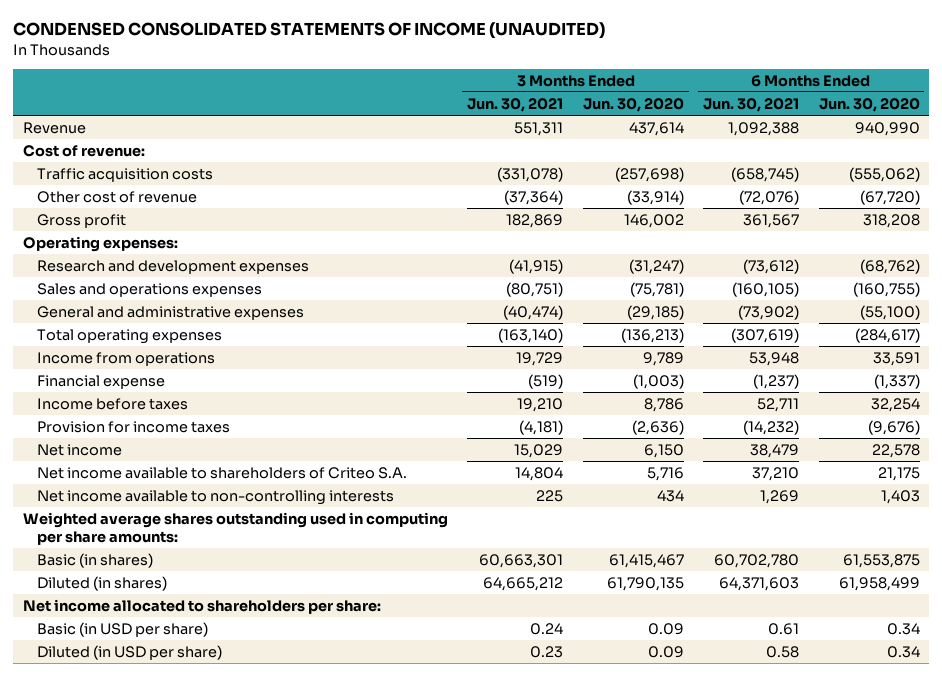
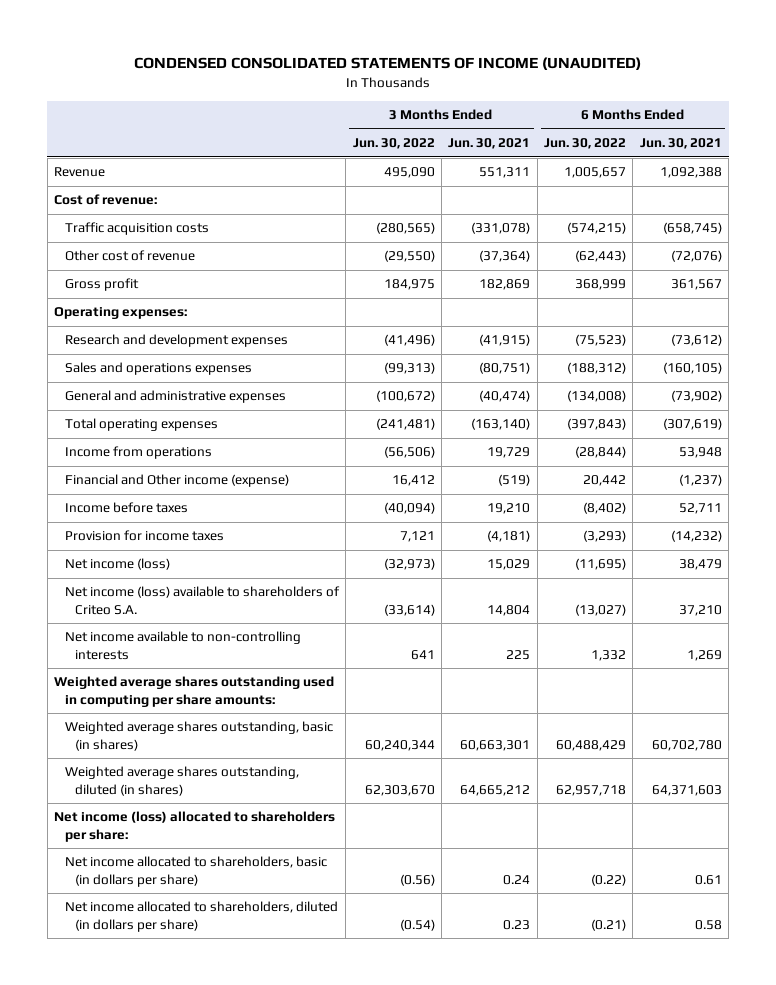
- | 3 Months Ended Jun. 30, 2021 | 3 Months Ended Jun. 30, 2020 | 6 Months Ended Jun. 30, 2021 | 6 Months Ended Jun. 30, 2020
+ | 3 Months Ended Jun. 30, 2022 | 3 Months Ended Jun. 30, 2021 | 6 Months Ended Jun. 30, 2022 | 6 Months Ended Jun. 30, 2021
- Financial expense | (519) | (1,003) | (1,237) | (1,337)
+ Financial and Other income (expense) | 16,412 | (519) | 20,442 | (1,237)
- Net income | 15,029 | 6,150 | 38,479 | 22,578
- Net income available to shareholders of Criteo S.A. | 14,804 | 5,716 | 37,210 | 21,175
+ Net income (loss) | (32,973) | 15,029 | (11,695) | 38,479
+ Net income (loss) available to shareholders of Criteo S.A. | (33,614) | 14,804 | (13,027) | 37,210
- Basic (in shares) | 60,663,301 | 61,415,467 | 60,702,780 | 61,553,875
- Diluted (in shares) | 64,665,212 | 61,790,135 | 64,371,603 | 61,958,499
- Net income allocated to shareholders per share:
- Basic (in USD per share) | 0.24 | 0.09 | 0.61 | 0.34
- Diluted (in USD per share) | 0.23 | 0.09 | 0.58 | 0.34
+ Weighted average shares outstanding, basic (in shares) | 60,240,344 | 60,663,301 | 60,488,429 | 60,702,780
+ Weighted average shares outstanding, diluted (in shares) | 62,303,670 | 64,665,212 | 62,957,718 | 64,371,603
+ Net income (loss) allocated to shareholders per share:
+ Net income allocated to shareholders, basic (in dollars per share) | (0.56) | 0.24 | (0.22) | 0.61
+ Net income allocated to shareholders, diluted (in dollars per share) | (0.54) | 0.23 | (0.21) | 0.58

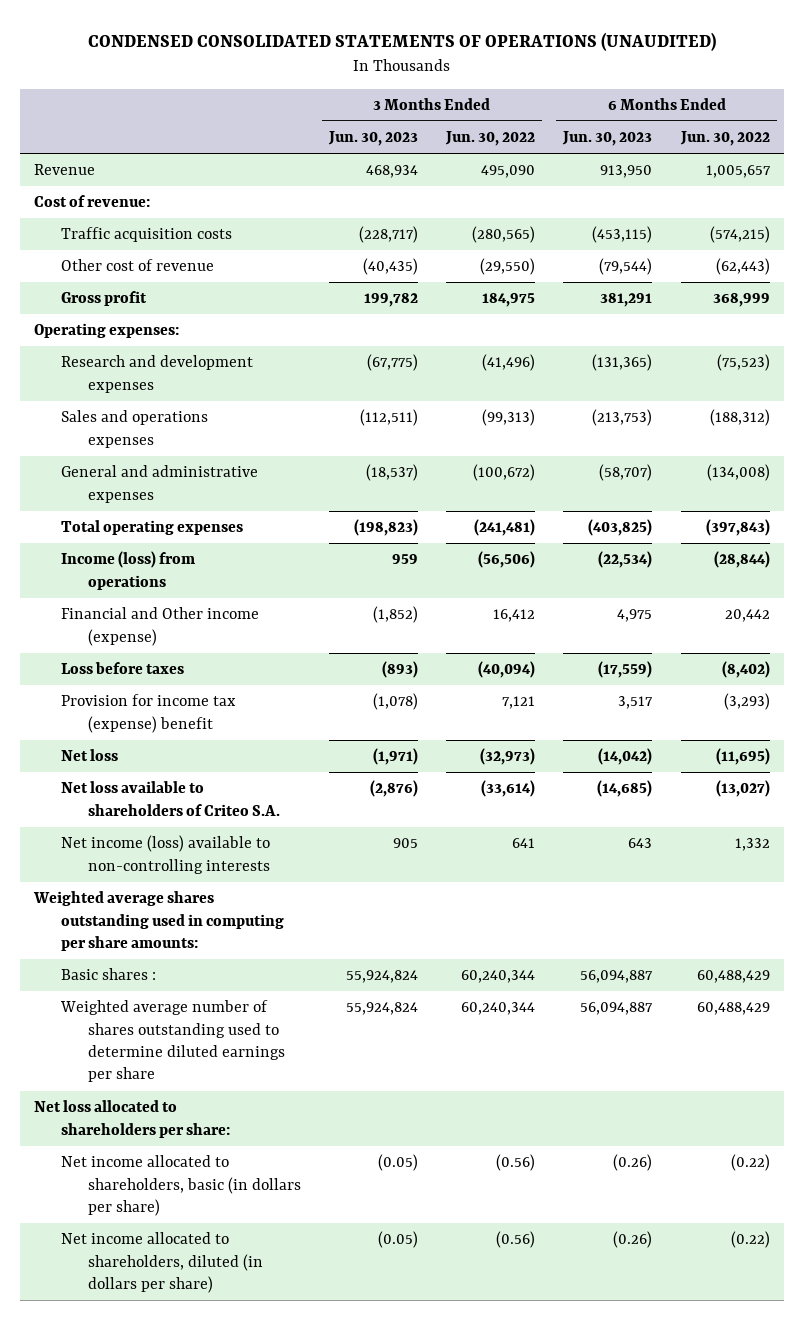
- CONDENSED CONSOLIDATED STATEMENTS OF INCOME (UNAUDITED)
+ CONDENSED CONSOLIDATED STATEMENTS OF OPERATIONS (UNAUDITED)
- | 3 Months Ended Jun. 30, 2022 | 3 Months Ended Jun. 30, 2021 | 6 Months Ended Jun. 30, 2022 | 6 Months Ended Jun. 30, 2021
+ | 3 Months Ended Jun. 30, 2023 | 3 Months Ended Jun. 30, 2022 | 6 Months Ended Jun. 30, 2023 | 6 Months Ended Jun. 30, 2022
- Income from operations | (56,506) | 19,729 | (28,844) | 53,948
+ Income (loss) from operations | 959 | (56,506) | (22,534) | (28,844)
- Income before taxes | (40,094) | 19,210 | (8,402) | 52,711
- Provision for income taxes | 7,121 | (4,181) | (3,293) | (14,232)
- Net income (loss) | (32,973) | 15,029 | (11,695) | 38,479
- Net income (loss) available to shareholders of Criteo S.A. | (33,614) | 14,804 | (13,027) | 37,210
- Net income available to non-controlling interests | 641 | 225 | 1,332 | 1,269
+ Loss before taxes | (893) | (40,094) | (17,559) | (8,402)
+ Provision for income tax (expense) benefit | (1,078) | 7,121 | 3,517 | (3,293)
+ Net loss | (1,971) | (32,973) | (14,042) | (11,695)
+ Net loss available to shareholders of Criteo S.A. | (2,876) | (33,614) | (14,685) | (13,027)
+ Net income (loss) available to non-controlling interests | 905 | 641 | 643 | 1,332
- Weighted average shares outstanding, basic (in shares) | 60,240,344 | 60,663,301 | 60,488,429 | 60,702,780
- Weighted average shares outstanding, diluted (in shares) | 62,303,670 | 64,665,212 | 62,957,718 | 64,371,603
- Net income (loss) allocated to shareholders per share:
+ Basic shares : | 55,924,824 | 60,240,344 | 56,094,887 | 60,488,429
+ Weighted average number of shares outstanding used to determine diluted earnings per share | 55,924,824 | 60,240,344 | 56,094,887 | 60,488,429
+ Net loss allocated to shareholders per share:
- Net income allocated to shareholders, diluted (in dollars per share) | (0.54) | 0.23 | (0.21) | 0.58
+ Net income allocated to shareholders, diluted (in dollars per share) | (0.05) | (0.56) | (0.26) | (0.22)

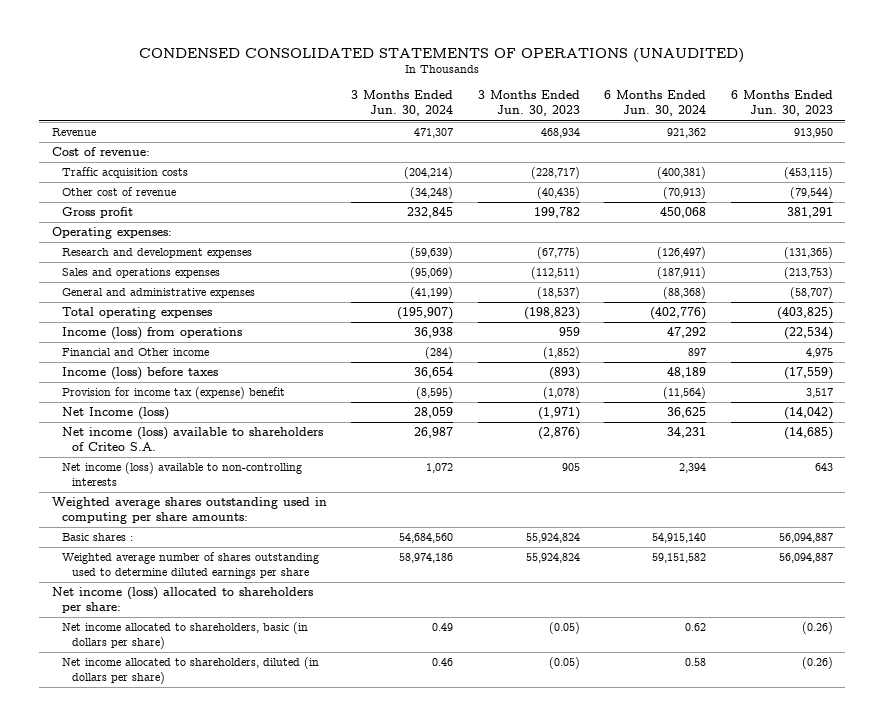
- | 3 Months Ended Jun. 30, 2023 | 3 Months Ended Jun. 30, 2022 | 6 Months Ended Jun. 30, 2023 | 6 Months Ended Jun. 30, 2022
+ | 3 Months Ended Jun. 30, 2024 | 3 Months Ended Jun. 30, 2023 | 6 Months Ended Jun. 30, 2024 | 6 Months Ended Jun. 30, 2023
- Financial and Other income (expense) | (1,852) | 16,412 | 4,975 | 20,442
- Loss before taxes | (893) | (40,094) | (17,559) | (8,402)
+ Financial and Other income | (284) | (1,852) | 897 | 4,975
+ Income (loss) before taxes | 36,654 | (893) | 48,189 | (17,559)
- Net loss | (1,971) | (32,973) | (14,042) | (11,695)
- Net loss available to shareholders of Criteo S.A. | (2,876) | (33,614) | (14,685) | (13,027)
+ Net Income (loss) | 28,059 | (1,971) | 36,625 | (14,042)
+ Net income (loss) available to shareholders of Criteo S.A. | 26,987 | (2,876) | 34,231 | (14,685)
- Net loss allocated to shareholders per share:
+ Net income (loss) allocated to shareholders per share:

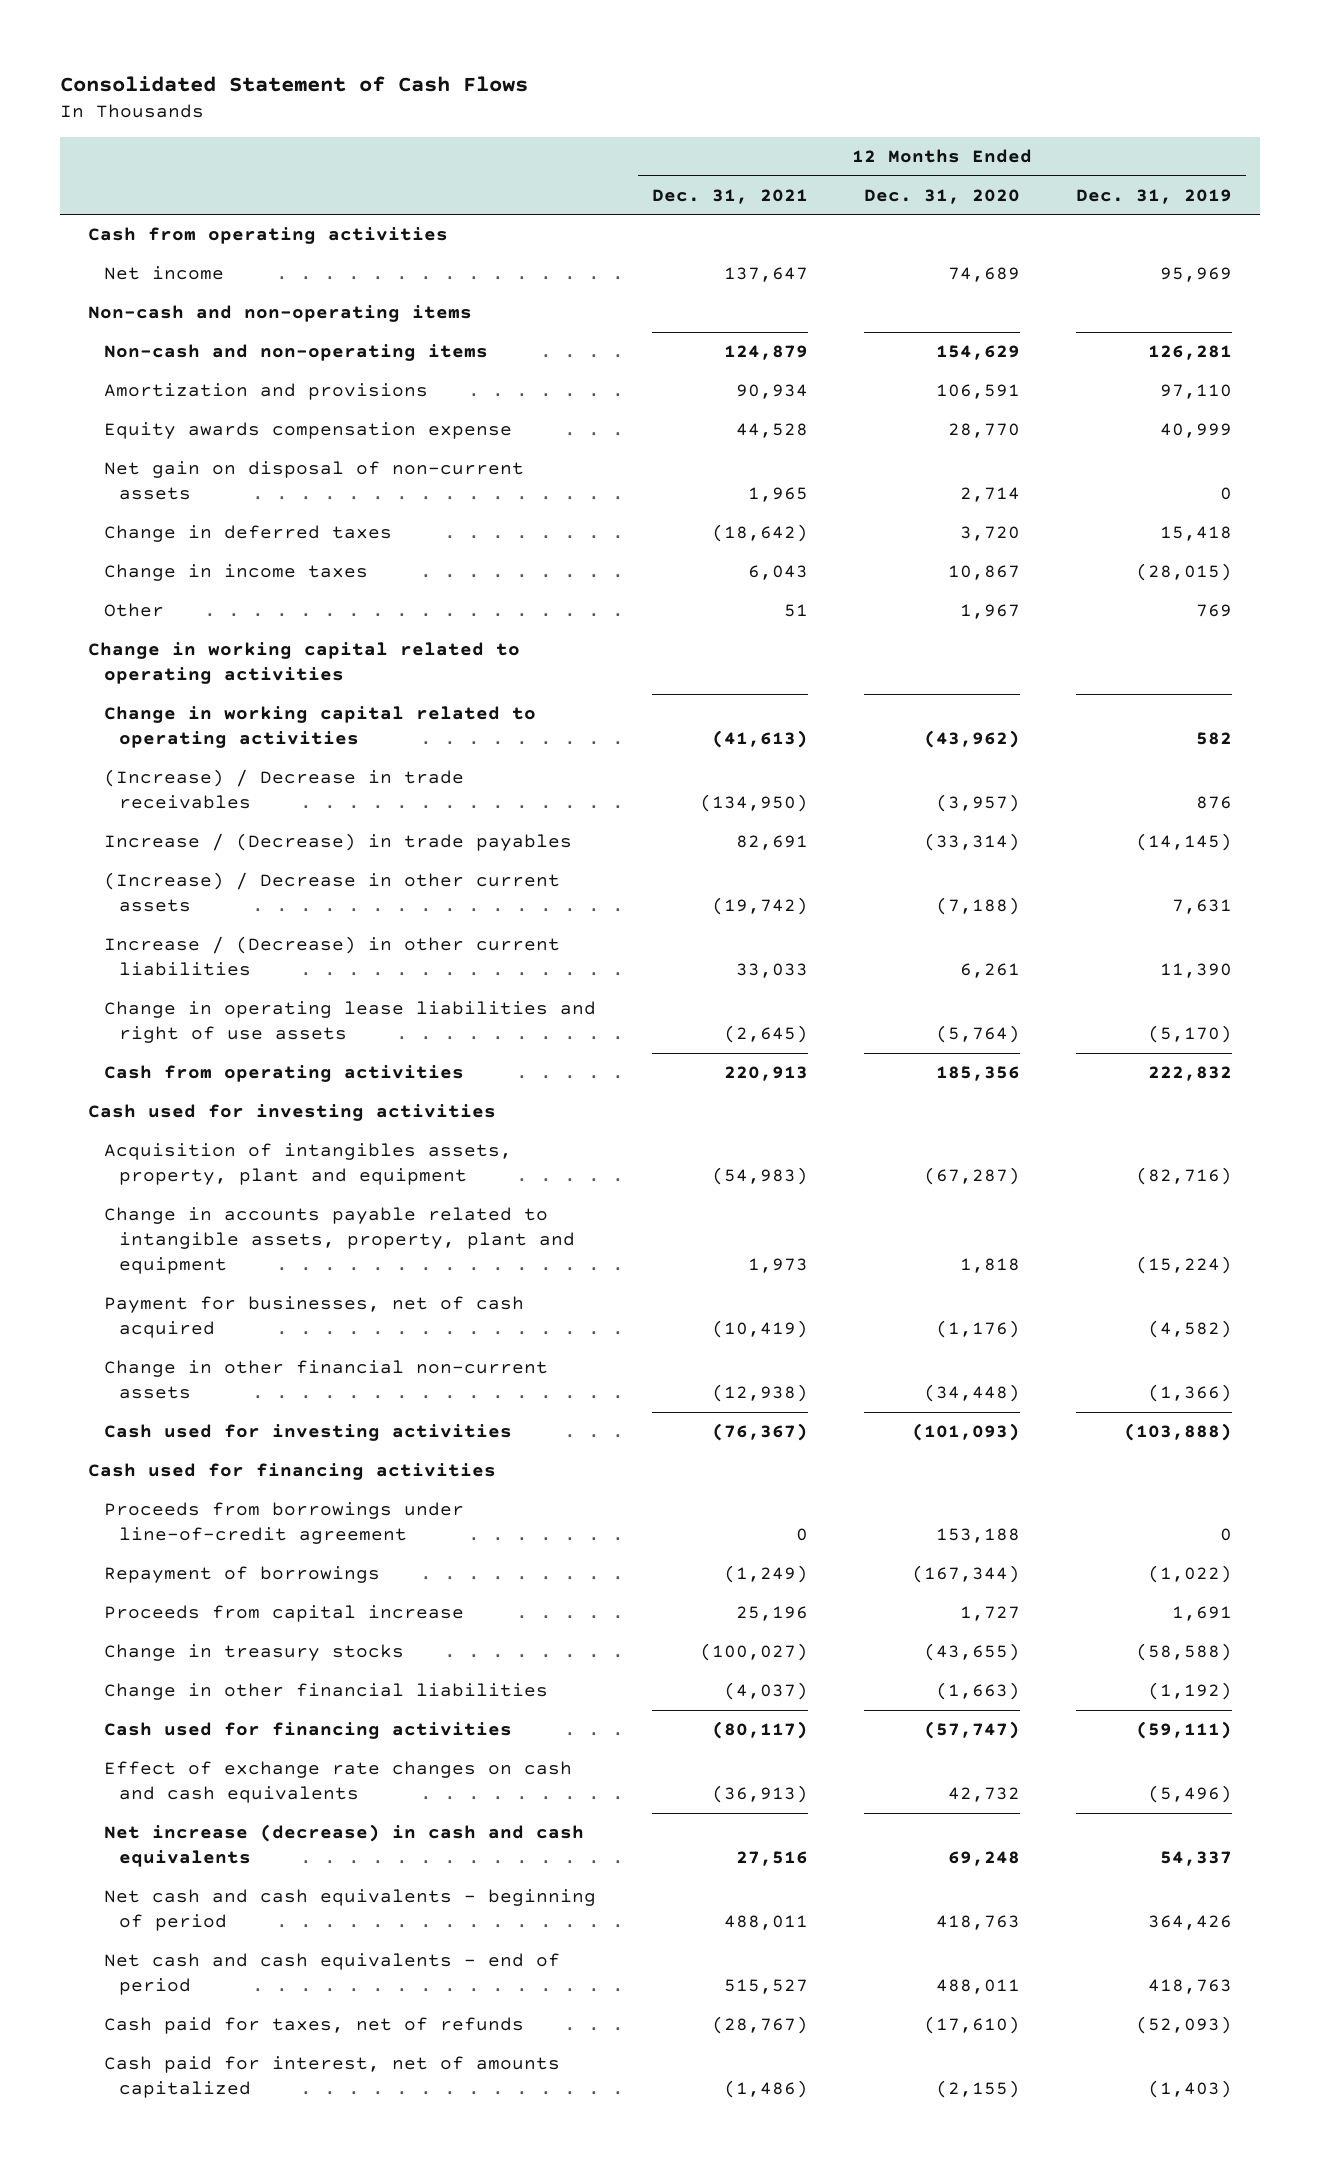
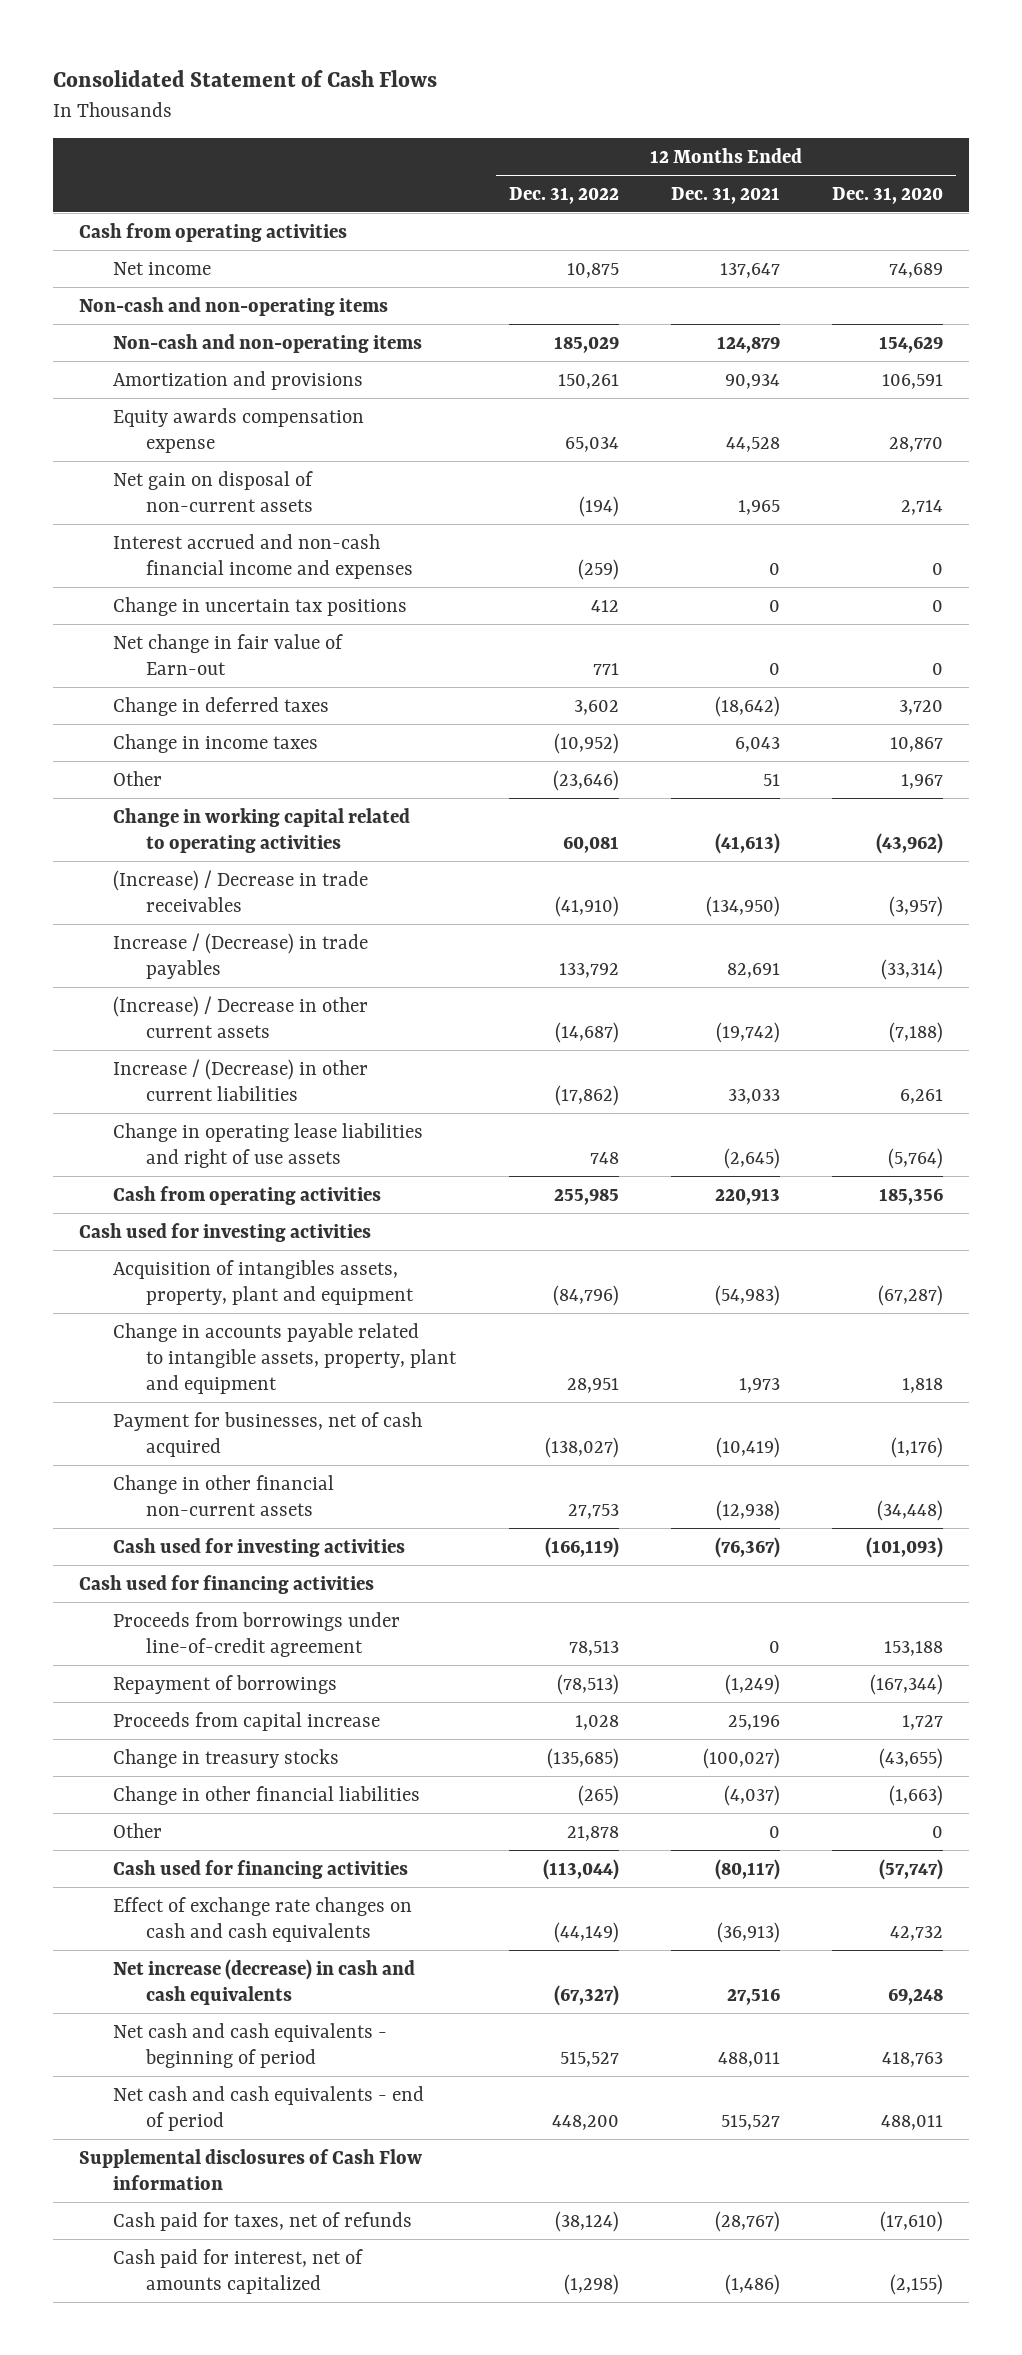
- | 12 Months Ended Dec. 31, 2021 | 12 Months Ended Dec. 31, 2020 | 12 Months Ended Dec. 31, 2019
+ | 12 Months Ended Dec. 31, 2022 | 12 Months Ended Dec. 31, 2021 | 12 Months Ended Dec. 31, 2020
+ Interest accrued and non-cash financial income and expenses | (259) | 0 | 0
+ Change in uncertain tax positions | 412 | 0 | 0
+ Net change in fair value of Earn-out | 771 | 0 | 0
- Change in working capital related to operating activities
+ Other | 21,878 | 0 | 0
+ Supplemental disclosures of Cash Flow information

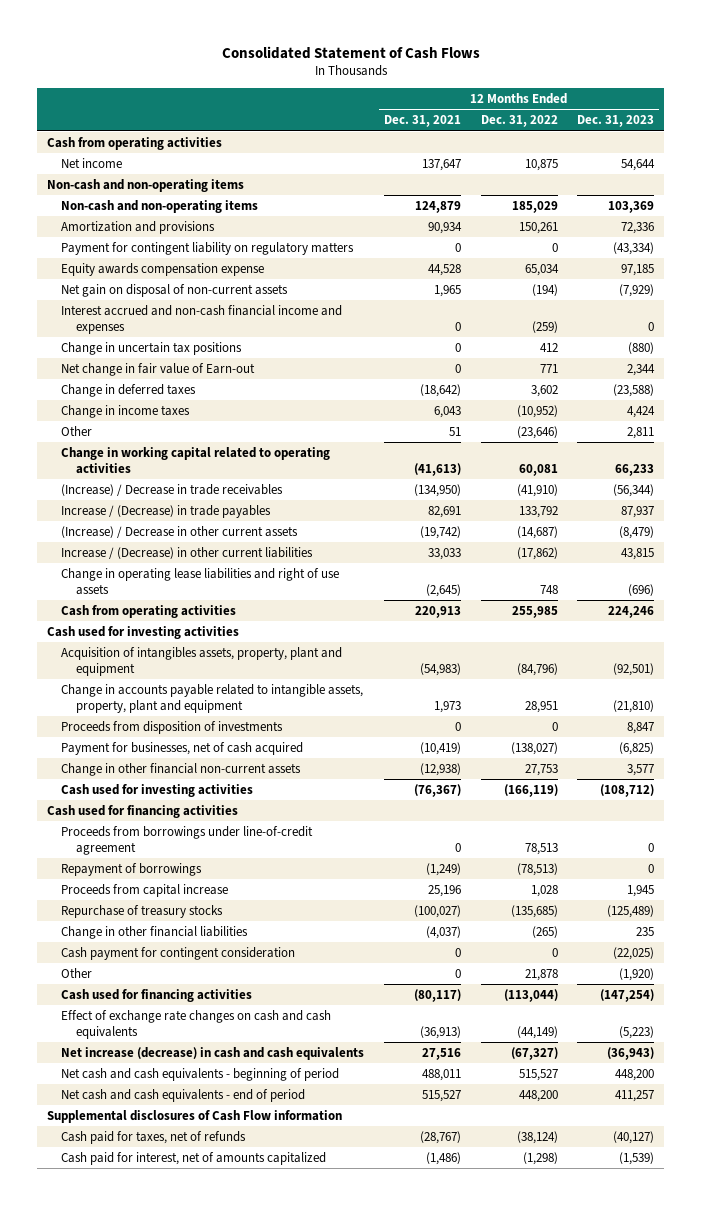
- | 12 Months Ended Dec. 31, 2022 | 12 Months Ended Dec. 31, 2021 | 12 Months Ended Dec. 31, 2020
+ | 12 Months Ended Dec. 31, 2021 | 12 Months Ended Dec. 31, 2022 | 12 Months Ended Dec. 31, 2023
+ Payment for contingent liability on regulatory matters | 0 | 0 | (43,334)
+ Proceeds from disposition of investments | 0 | 0 | 8,847
- Change in treasury stocks | (135,685) | (100,027) | (43,655)
+ Repurchase of treasury stocks | (100,027) | (135,685) | (125,489)
+ Cash payment for contingent consideration | 0 | 0 | (22,025)

